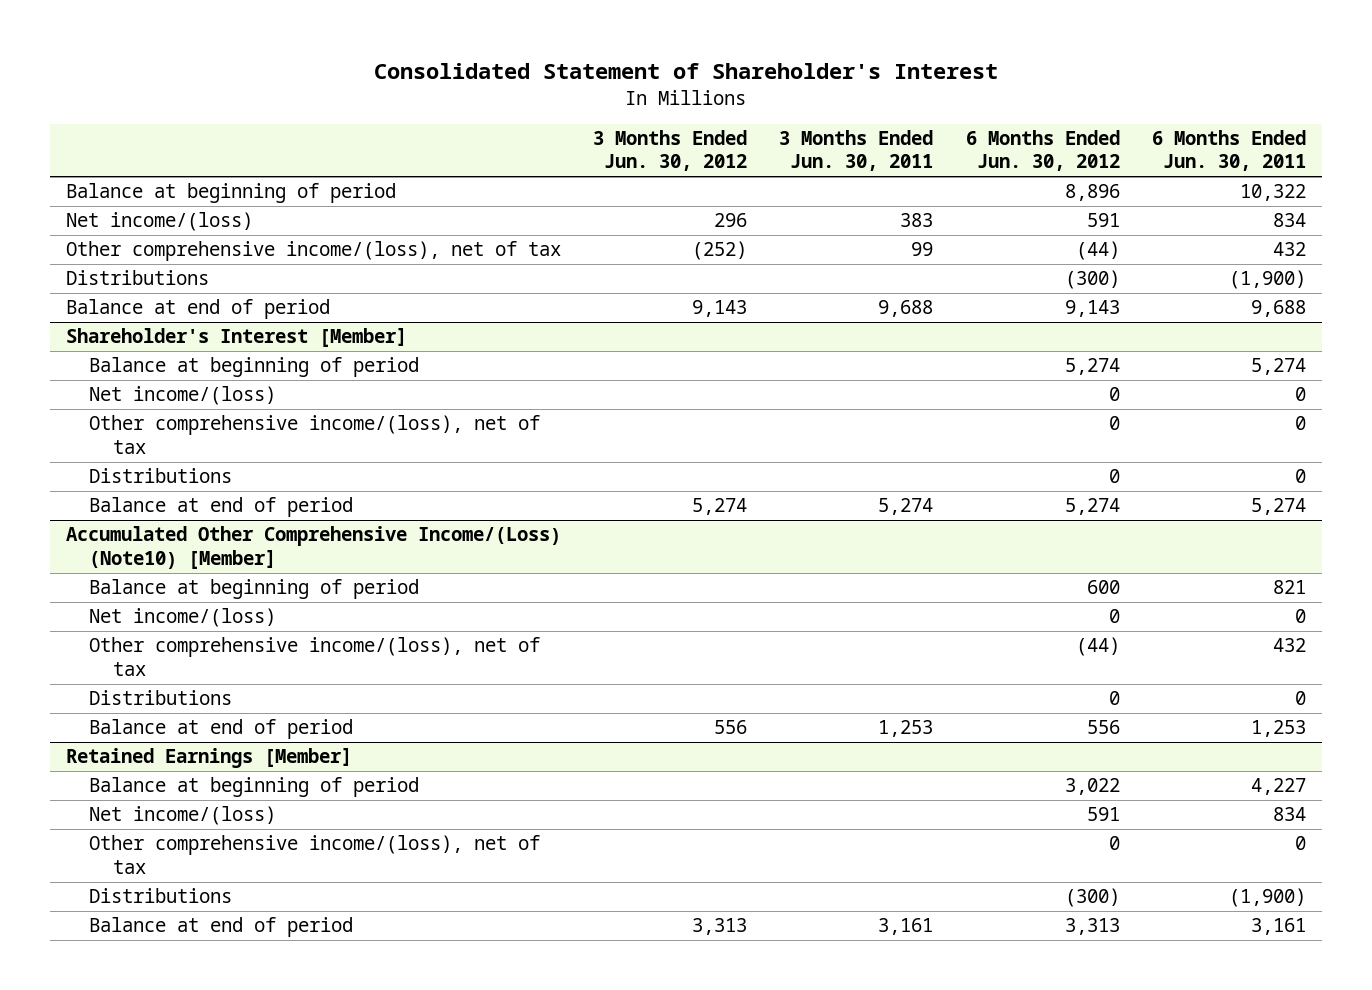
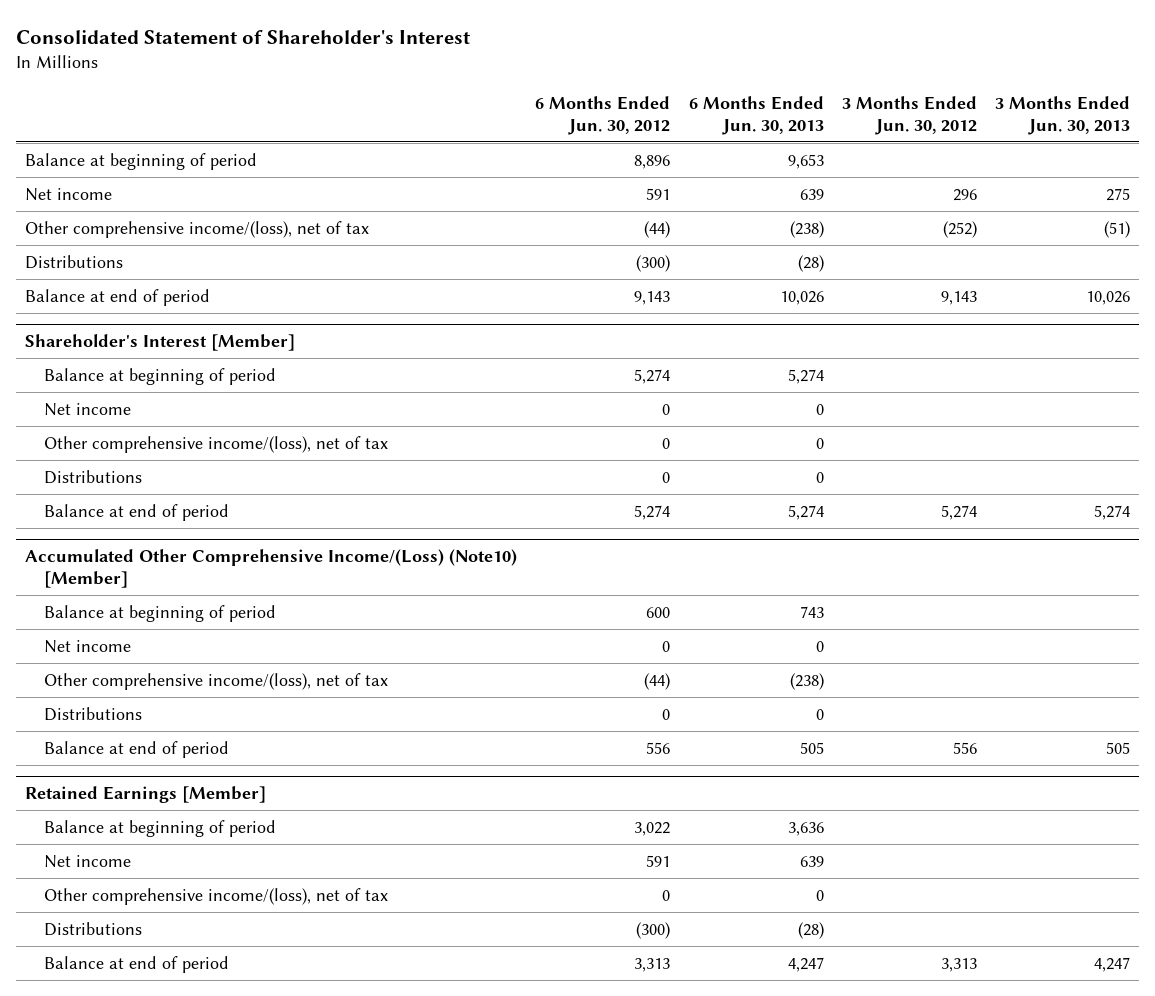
- | 3 Months Ended Jun. 30, 2012 | 3 Months Ended Jun. 30, 2011 | 6 Months Ended Jun. 30, 2012 | 6 Months Ended Jun. 30, 2011
+ | 6 Months Ended Jun. 30, 2012 | 6 Months Ended Jun. 30, 2013 | 3 Months Ended Jun. 30, 2012 | 3 Months Ended Jun. 30, 2013
- Net income/(loss) | 296 | 383 | 591 | 834
+ Net income | 591 | 639 | 296 | 275
@ Shareholder's Interest [Member]
- Net income/(loss) | | | 0 | 0
+ Net income | 0 | 0 | |
@ Accumulated Other Comprehensive Income/(Loss) (Note10) [Member]
- Net income/(loss) | | | 0 | 0
+ Net income | 0 | 0 | |
@ Retained Earnings [Member]
- Net income/(loss) | | | 591 | 834
+ Net income | 591 | 639 | |

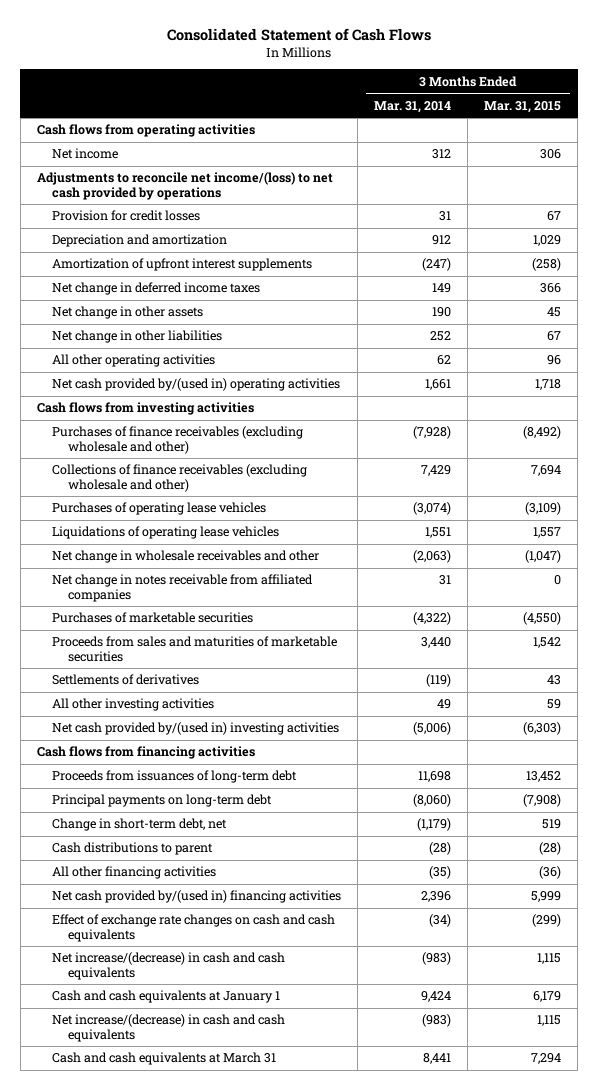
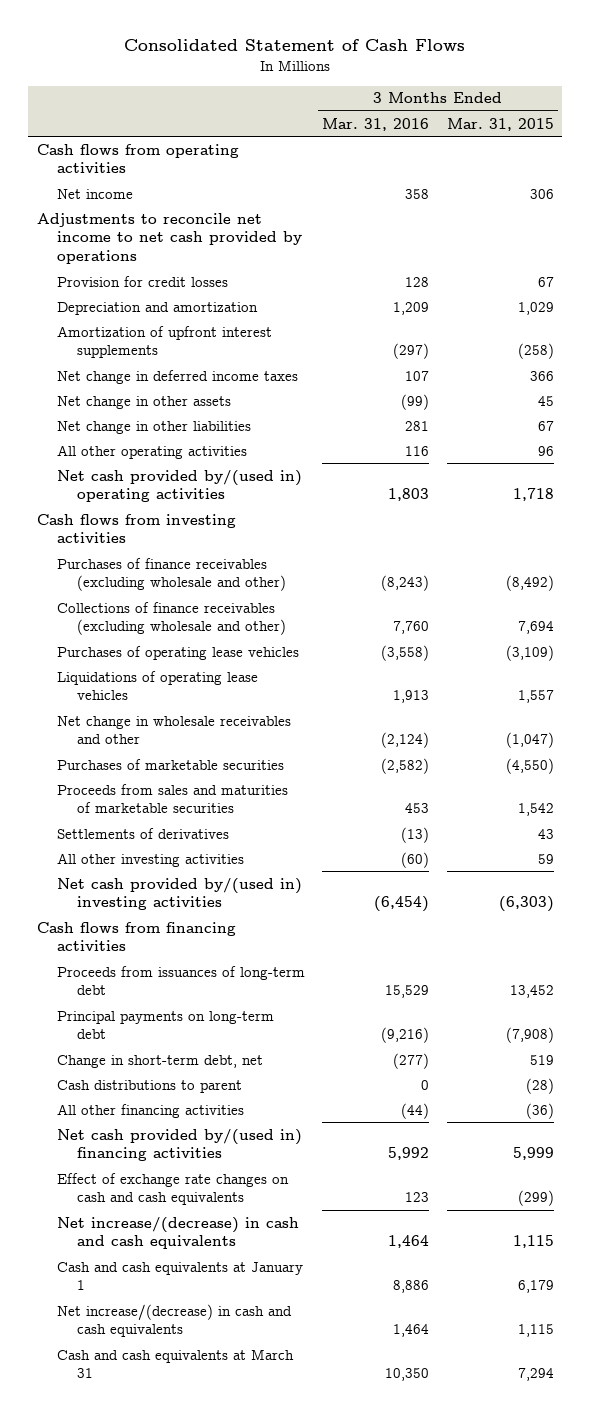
- | 3 Months Ended Mar. 31, 2014 | 3 Months Ended Mar. 31, 2015
+ | 3 Months Ended Mar. 31, 2016 | 3 Months Ended Mar. 31, 2015
- Adjustments to reconcile net income/(loss) to net cash provided by operations
+ Adjustments to reconcile net income to net cash provided by operations
- Net change in notes receivable from affiliated companies | 31 | 0

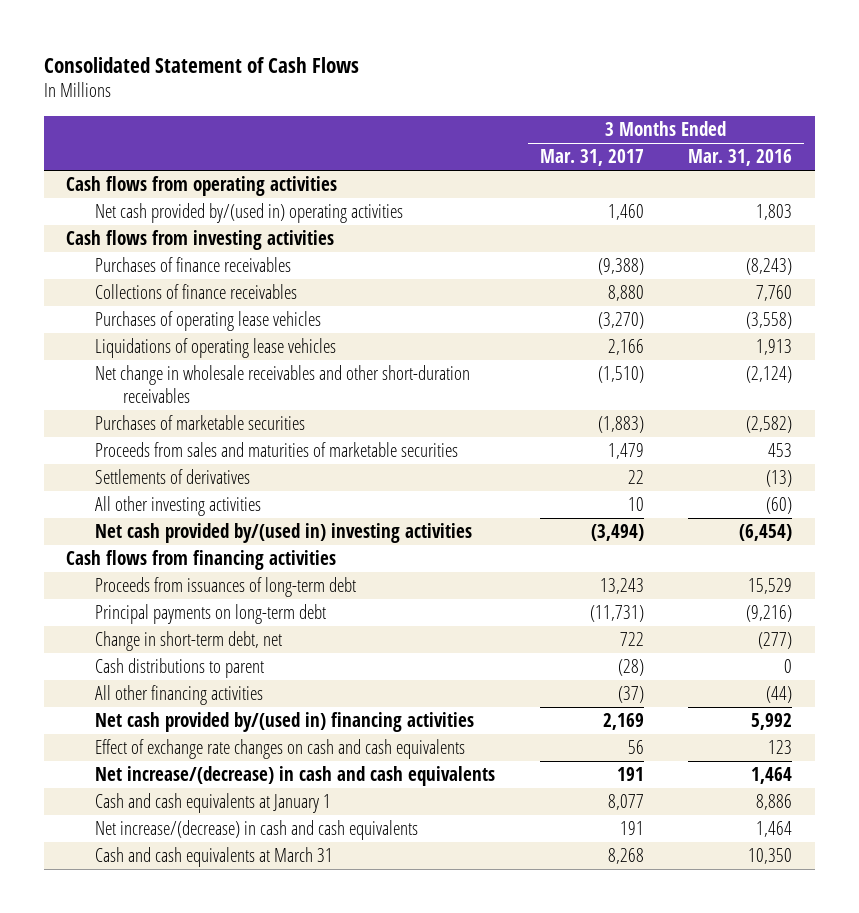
- | 3 Months Ended Mar. 31, 2016 | 3 Months Ended Mar. 31, 2015
+ | 3 Months Ended Mar. 31, 2017 | 3 Months Ended Mar. 31, 2016
- Net income | 358 | 306
- Adjustments to reconcile net income to net cash provided by operations
- Provision for credit losses | 128 | 67
- Depreciation and amortization | 1,209 | 1,029
- Amortization of upfront interest supplements | (297) | (258)
- Net change in deferred income taxes | 107 | 366
- Net change in other assets | (99) | 45
- Net change in other liabilities | 281 | 67
- All other operating activities | 116 | 96
- Purchases of finance receivables (excluding wholesale and other) | (8,243) | (8,492)
- Collections of finance receivables (excluding wholesale and other) | 7,760 | 7,694
+ Purchases of finance receivables | (9,388) | (8,243)
+ Collections of finance receivables | 8,880 | 7,760
- Net change in wholesale receivables and other | (2,124) | (1,047)
+ Net change in wholesale receivables and other short-duration receivables | (1,510) | (2,124)

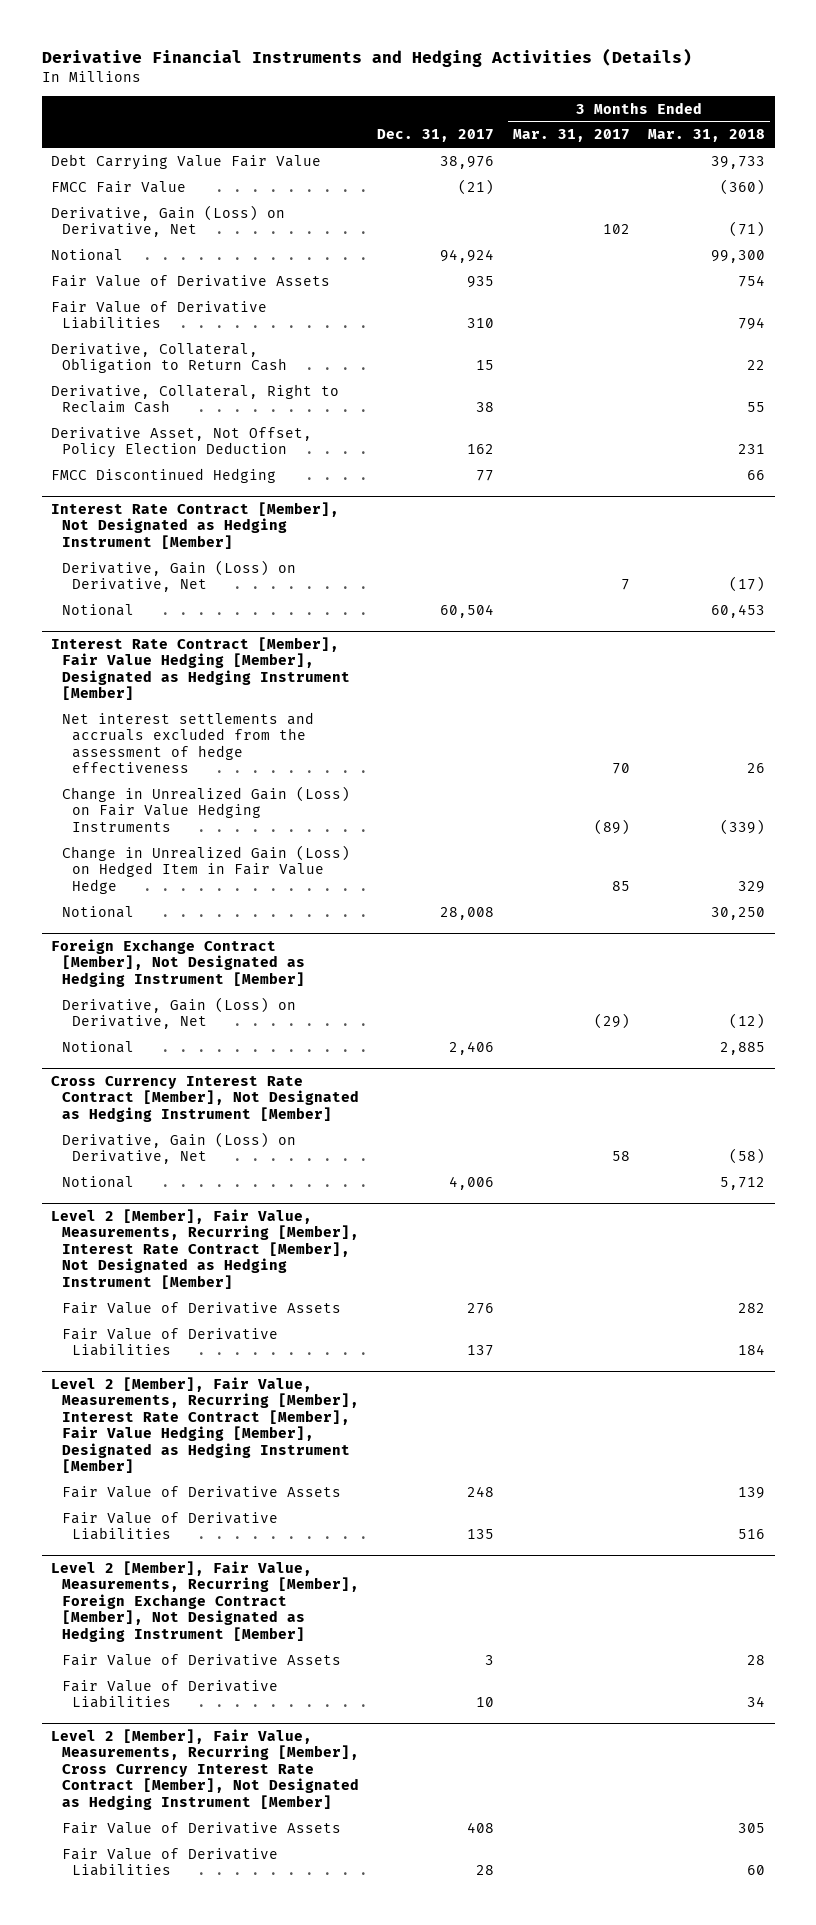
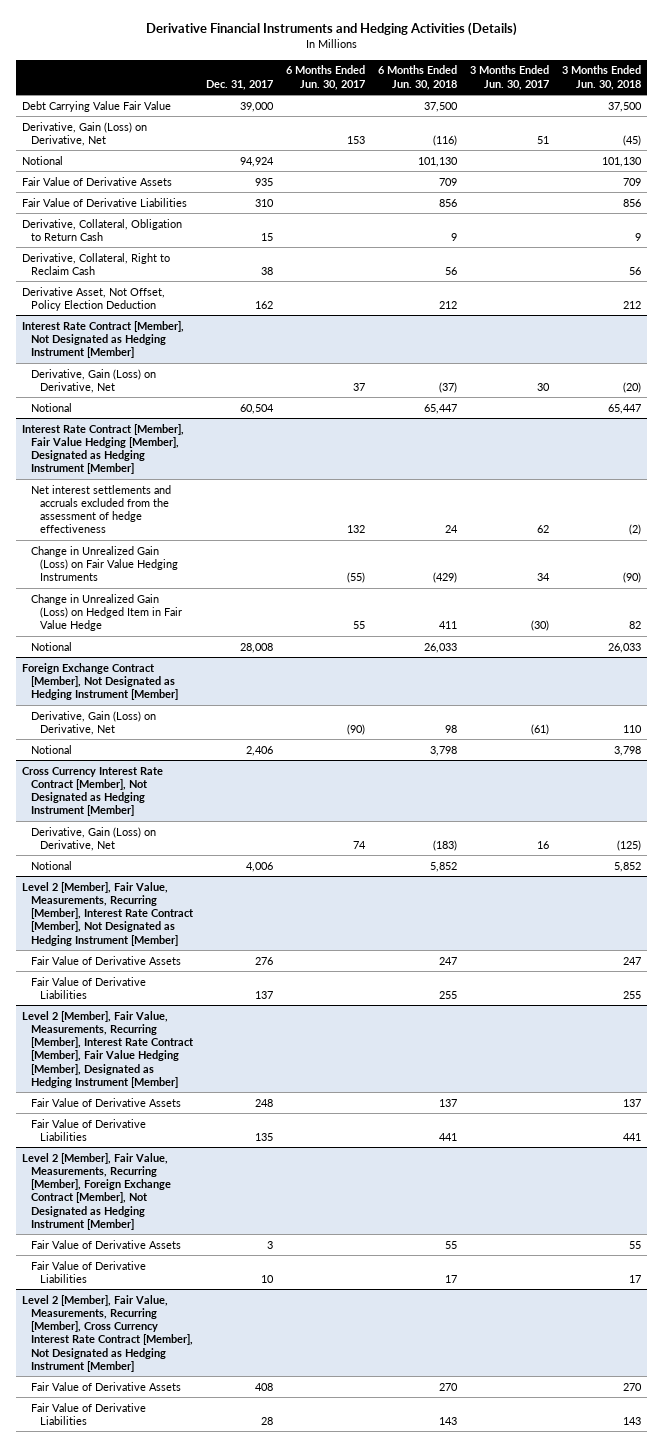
- | Dec. 31, 2017 | 3 Months Ended Mar. 31, 2017 | 3 Months Ended Mar. 31, 2018
+ | Dec. 31, 2017 | 6 Months Ended Jun. 30, 2017 | 6 Months Ended Jun. 30, 2018 | 3 Months Ended Jun. 30, 2017 | 3 Months Ended Jun. 30, 2018
- Debt Carrying Value Fair Value | 38,976 | | 39,733
- FMCC Fair Value | (21) | | (360)
+ Debt Carrying Value Fair Value | 39,000 | | 37,500 | | 37,500
- FMCC Discontinued Hedging | 77 | | 66

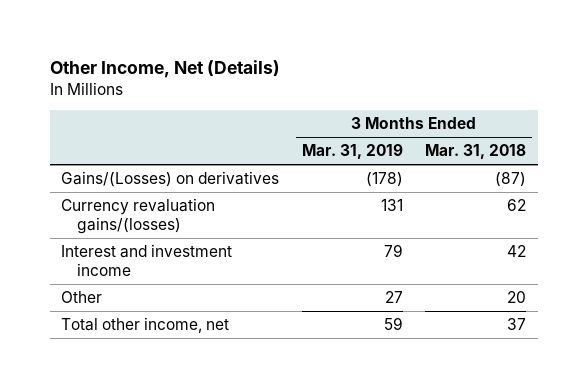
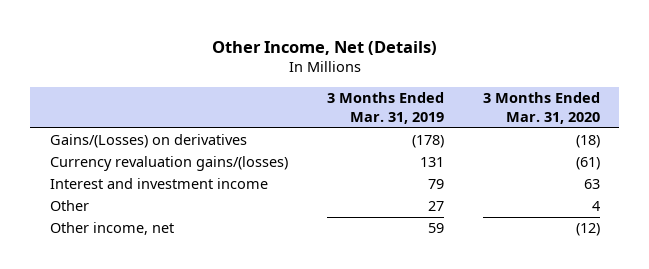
- | 3 Months Ended Mar. 31, 2019 | 3 Months Ended Mar. 31, 2018
+ | 3 Months Ended Mar. 31, 2019 | 3 Months Ended Mar. 31, 2020
- Total other income, net | 59 | 37
+ Other income, net | 59 | (12)

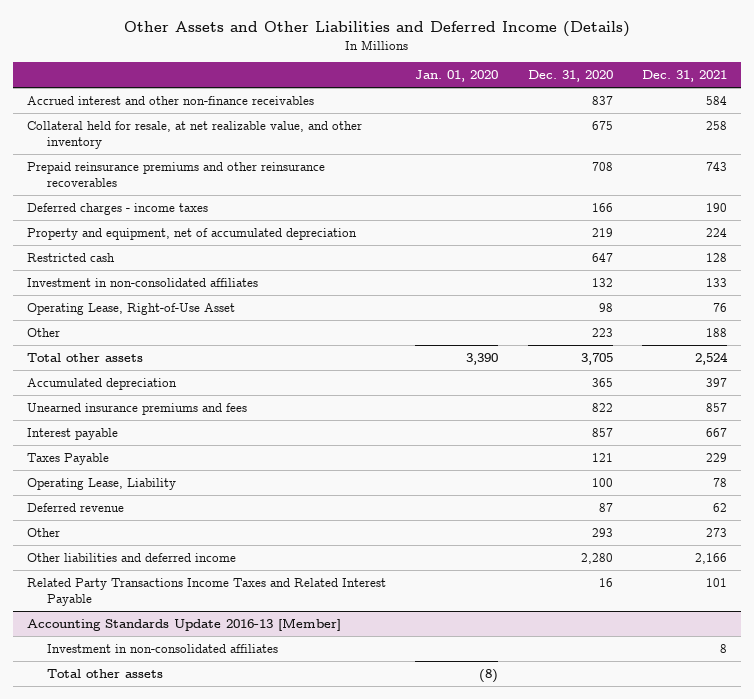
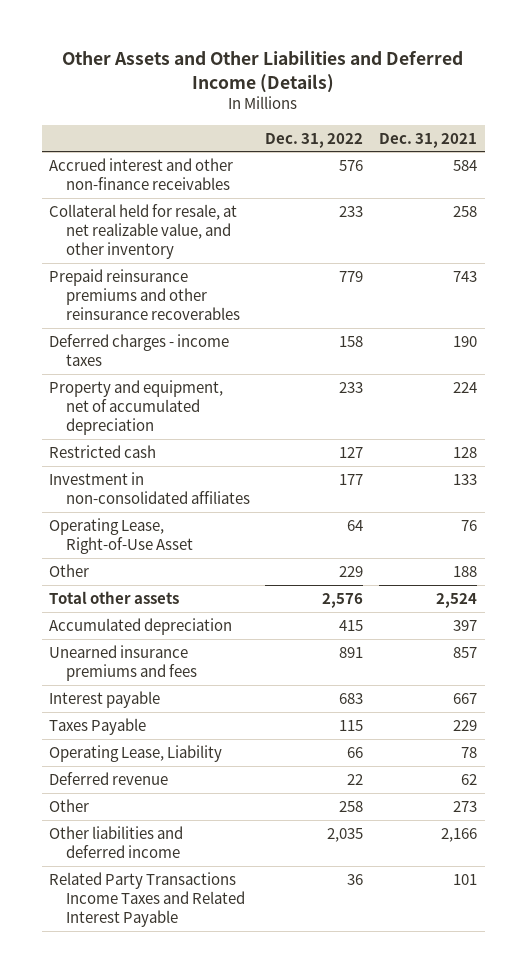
- | Jan. 01, 2020 | Dec. 31, 2020 | Dec. 31, 2021
+ | Dec. 31, 2022 | Dec. 31, 2021
- Accounting Standards Update 2016-13 [Member]
- Investment in non-consolidated affiliates | | | 8
- Total other assets | (8) | |

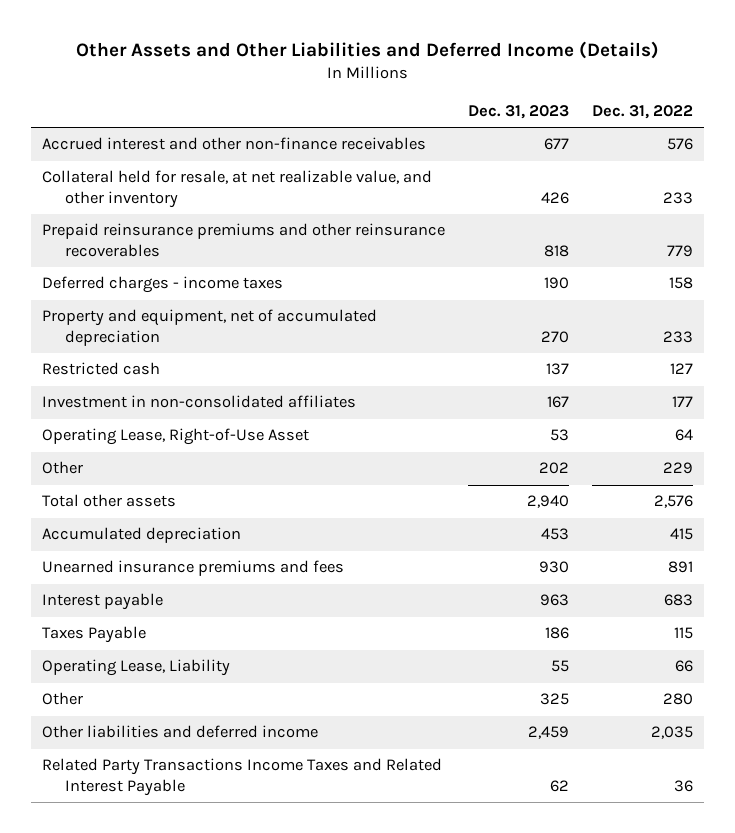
- | Dec. 31, 2022 | Dec. 31, 2021
+ | Dec. 31, 2023 | Dec. 31, 2022
- Deferred revenue | 22 | 62
- Other | 258 | 273
+ Other | 325 | 280

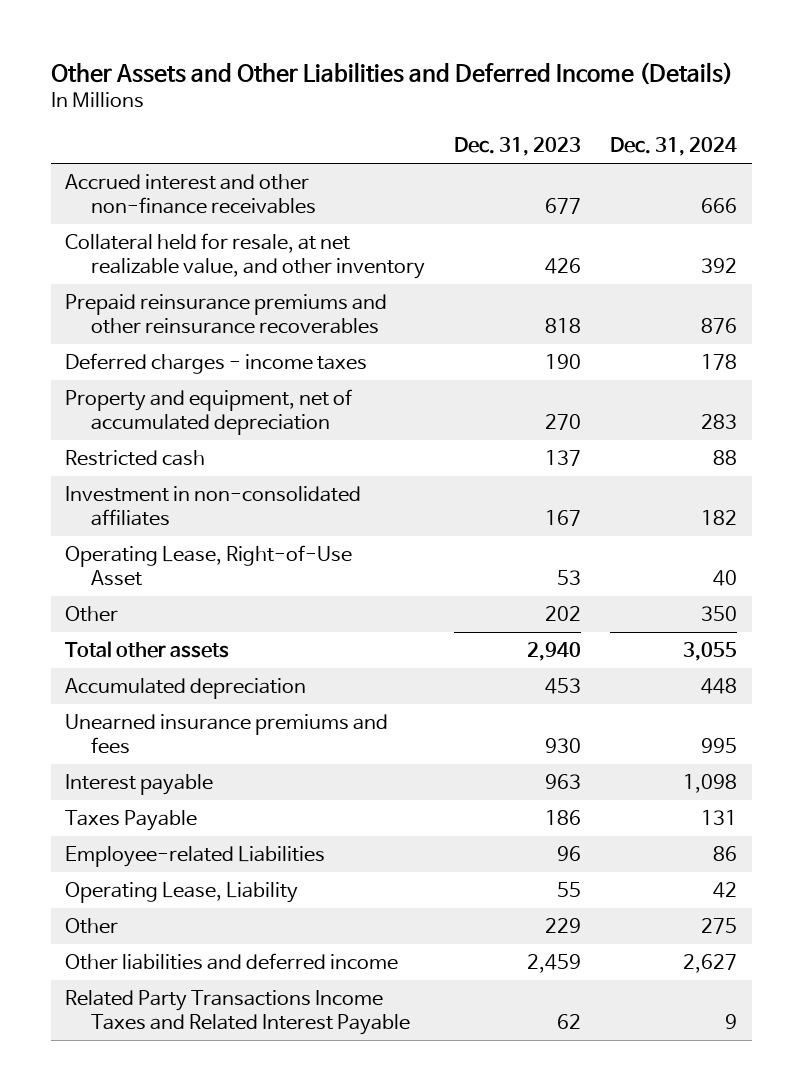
- | Dec. 31, 2023 | Dec. 31, 2022
+ | Dec. 31, 2023 | Dec. 31, 2024
+ Employee-related Liabilities | 96 | 86
- Other | 325 | 280
+ Other | 229 | 275

